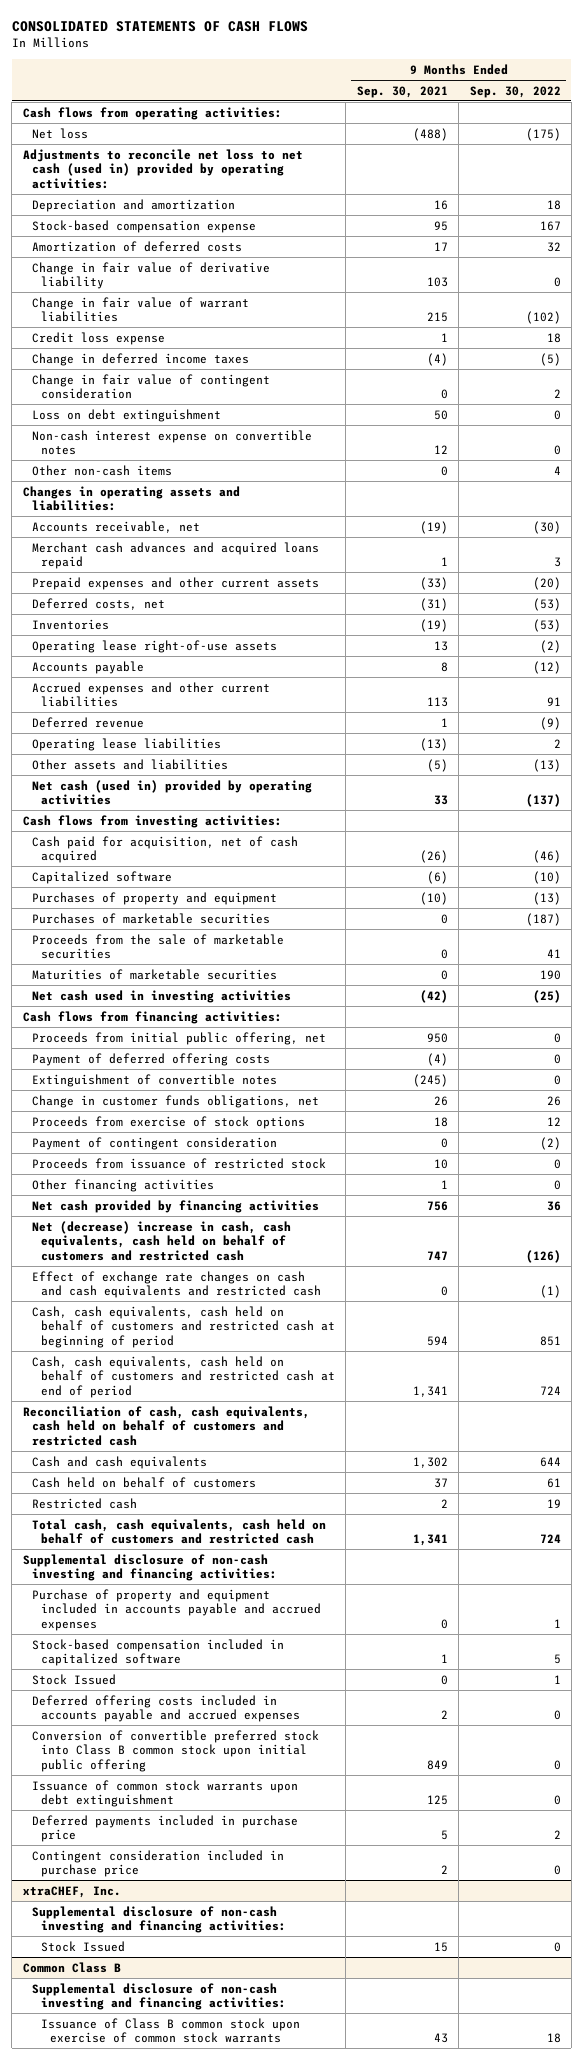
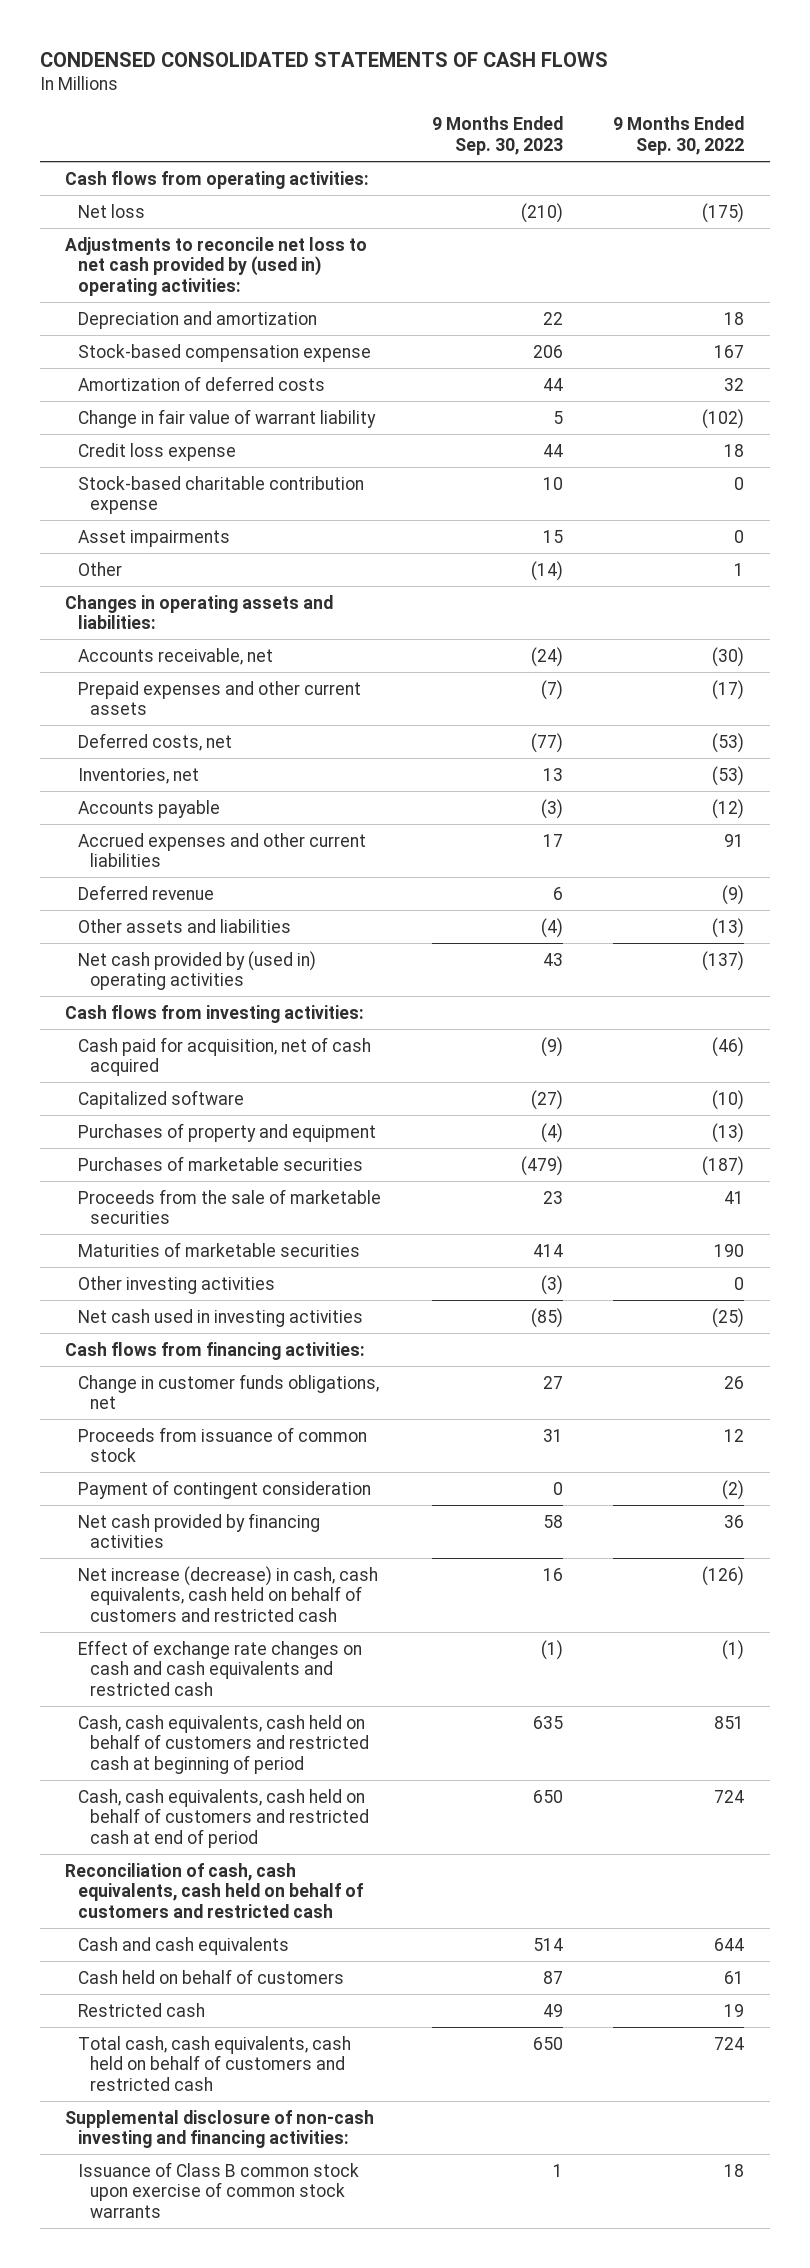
- CONSOLIDATED STATEMENTS OF CASH FLOWS
+ CONDENSED CONSOLIDATED STATEMENTS OF CASH FLOWS
- | 9 Months Ended Sep. 30, 2021 | 9 Months Ended Sep. 30, 2022
+ | 9 Months Ended Sep. 30, 2023 | 9 Months Ended Sep. 30, 2022
- Adjustments to reconcile net loss to net cash (used in) provided by operating activities:
+ Adjustments to reconcile net loss to net cash provided by (used in) operating activities:
- Change in fair value of derivative liability | 103 | 0
- Change in fair value of warrant liabilities | 215 | (102)
+ Change in fair value of warrant liability | 5 | (102)
- Change in deferred income taxes | (4) | (5)
- Change in fair value of contingent consideration | 0 | 2
- Loss on debt extinguishment | 50 | 0
- Non-cash interest expense on convertible notes | 12 | 0
- Other non-cash items | 0 | 4
+ Stock-based charitable contribution expense | 10 | 0
+ Asset impairments | 15 | 0
+ Other | (14) | 1
- Merchant cash advances and acquired loans repaid | 1 | 3
- Prepaid expenses and other current assets | (33) | (20)
+ Prepaid expenses and other current assets | (7) | (17)
- Inventories | (19) | (53)
- Operating lease right-of-use assets | 13 | (2)
+ Inventories, net | 13 | (53)
- Operating lease liabilities | (13) | 2
- Net cash (used in) provided by operating activities | 33 | (137)
+ Net cash provided by (used in) operating activities | 43 | (137)
+ Other investing activities | (3) | 0
- Proceeds from initial public offering, net | 950 | 0
- Payment of deferred offering costs | (4) | 0
- Extinguishment of convertible notes | (245) | 0
- Proceeds from exercise of stock options | 18 | 12
+ Proceeds from issuance of common stock | 31 | 12
- Proceeds from issuance of restricted stock | 10 | 0
- Other financing activities | 1 | 0
- Net (decrease) increase in cash, cash equivalents, cash held on behalf of customers and restricted cash | 747 | (126)
+ Net increase (decrease) in cash, cash equivalents, cash held on behalf of customers and restricted cash | 16 | (126)
- Purchase of property and equipment included in accounts payable and accrued expenses | 0 | 1
- Stock-based compensation included in capitalized software | 1 | 5
- Stock Issued | 0 | 1
- Deferred offering costs included in accounts payable and accrued expenses | 2 | 0
- Conversion of convertible preferred stock into Class B common stock upon initial public offering | 849 | 0
- Issuance of common stock warrants upon debt extinguishment | 125 | 0
- Deferred payments included in purchase price | 5 | 2
- Contingent consideration included in purchase price | 2 | 0
- xtraCHEF, Inc.
- Supplemental disclosure of non-cash investing and financing activities:
- Stock Issued | 15 | 0
- Common Class B
- Supplemental disclosure of non-cash investing and financing activities:

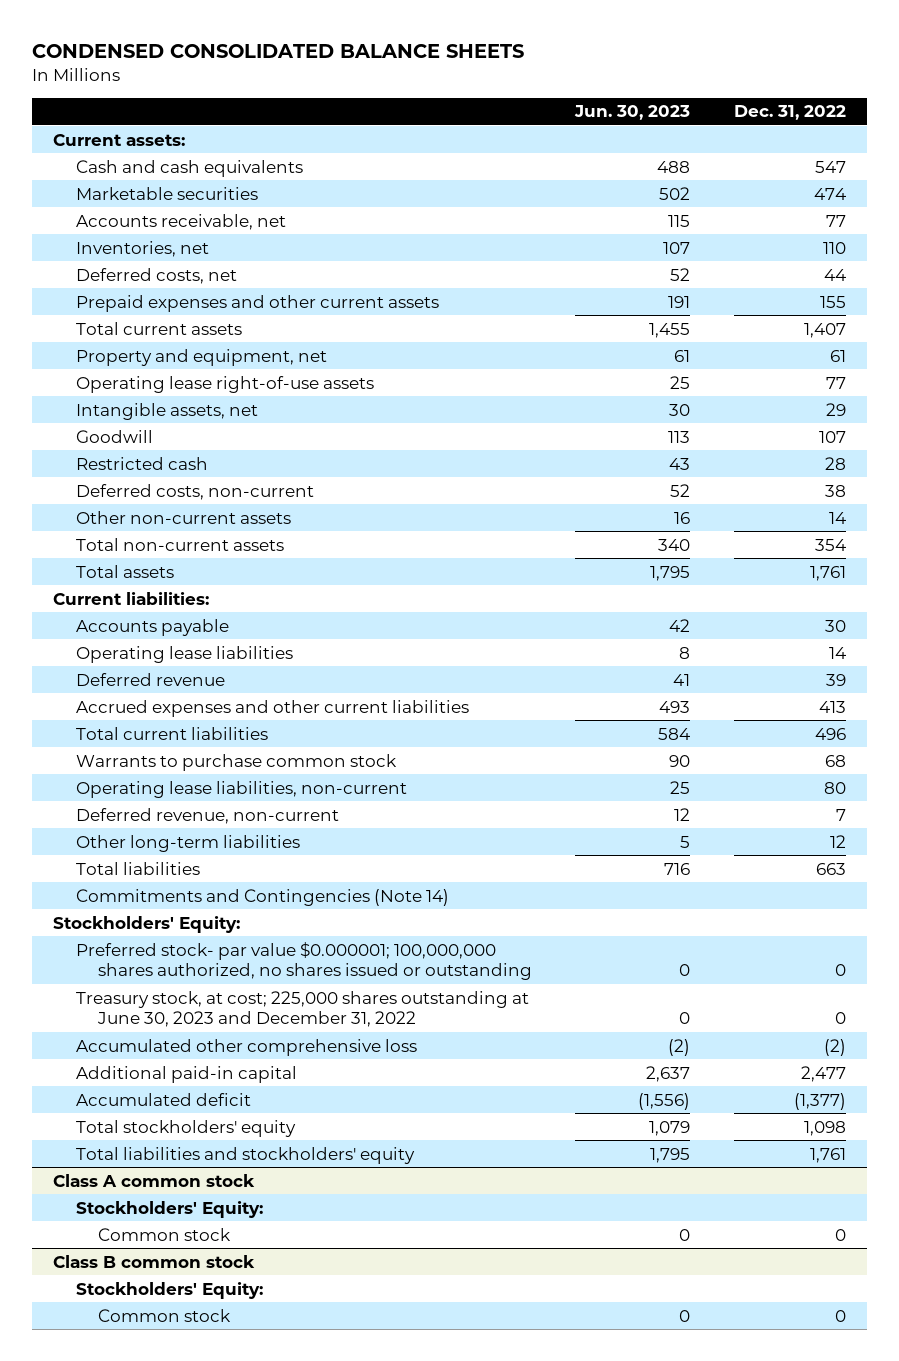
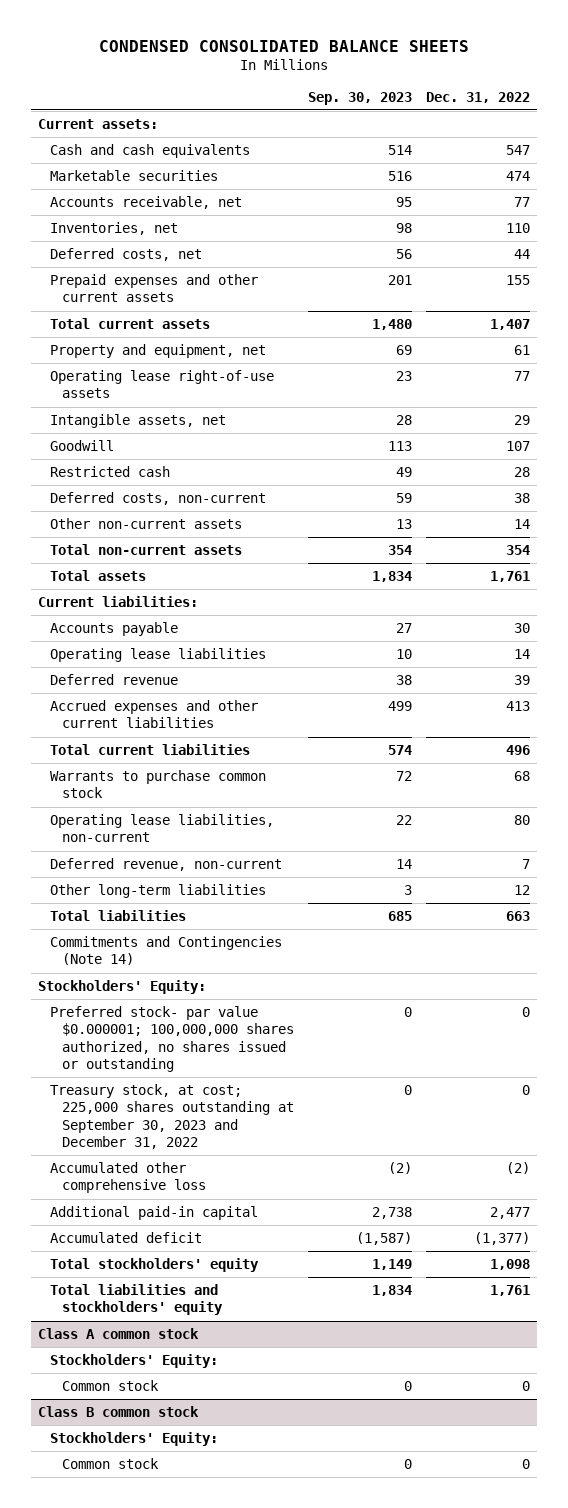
- | Jun. 30, 2023 | Dec. 31, 2022
+ | Sep. 30, 2023 | Dec. 31, 2022
- Treasury stock, at cost; 225,000 shares outstanding at June 30, 2023 and December 31, 2022 | 0 | 0
+ Treasury stock, at cost; 225,000 shares outstanding at September 30, 2023 and December 31, 2022 | 0 | 0

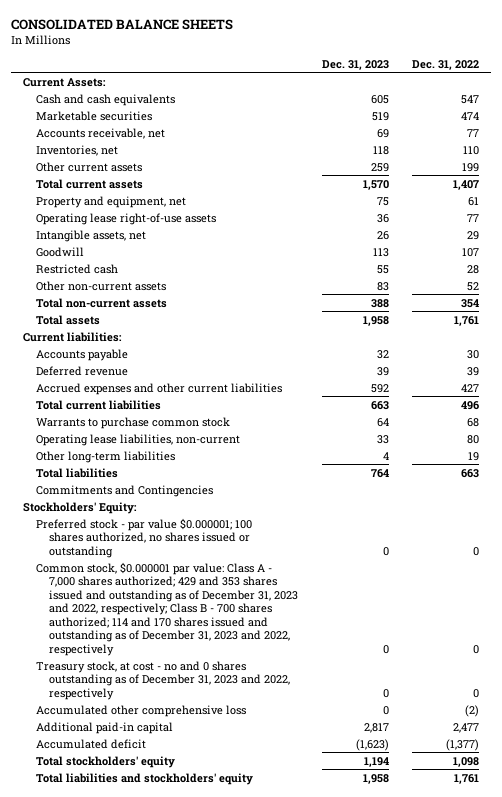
- CONDENSED CONSOLIDATED BALANCE SHEETS
+ CONSOLIDATED BALANCE SHEETS
- | Sep. 30, 2023 | Dec. 31, 2022
+ | Dec. 31, 2023 | Dec. 31, 2022
- Current assets:
+ Current Assets:
- Deferred costs, net | 56 | 44
- Prepaid expenses and other current assets | 201 | 155
+ Other current assets | 259 | 199
- Deferred costs, non-current | 59 | 38
- Other non-current assets | 13 | 14
+ Other non-current assets | 83 | 52
- Operating lease liabilities | 10 | 14
- Accrued expenses and other current liabilities | 499 | 413
+ Accrued expenses and other current liabilities | 592 | 427
- Deferred revenue, non-current | 14 | 7
- Other long-term liabilities | 3 | 12
+ Other long-term liabilities | 4 | 19
- Commitments and Contingencies (Note 14)
+ Commitments and Contingencies
- Preferred stock- par value $0.000001; 100,000,000 shares authorized, no shares issued or outstanding | 0 | 0
- Treasury stock, at cost; 225,000 shares outstanding at September 30, 2023 and December 31, 2022 | 0 | 0
+ Preferred stock - par value $0.000001; 100 shares authorized, no shares issued or outstanding | 0 | 0
+ Common stock, $0.000001 par value: Class A - 7,000 shares authorized; 429 and 353 shares issued and outstanding as of December 31, 2023 and 2022, respectively; Class B - 700 shares authorized; 114 and 170 shares issued and outstanding as of December 31, 2023 and 2022, respectively | 0 | 0
+ Treasury stock, at cost - no and 0 shares outstanding as of December 31, 2023 and 2022, respectively | 0 | 0
- Class A common stock
- Stockholders' Equity:
- Common stock | 0 | 0
- Class B common stock
- Stockholders' Equity:
- Common stock | 0 | 0

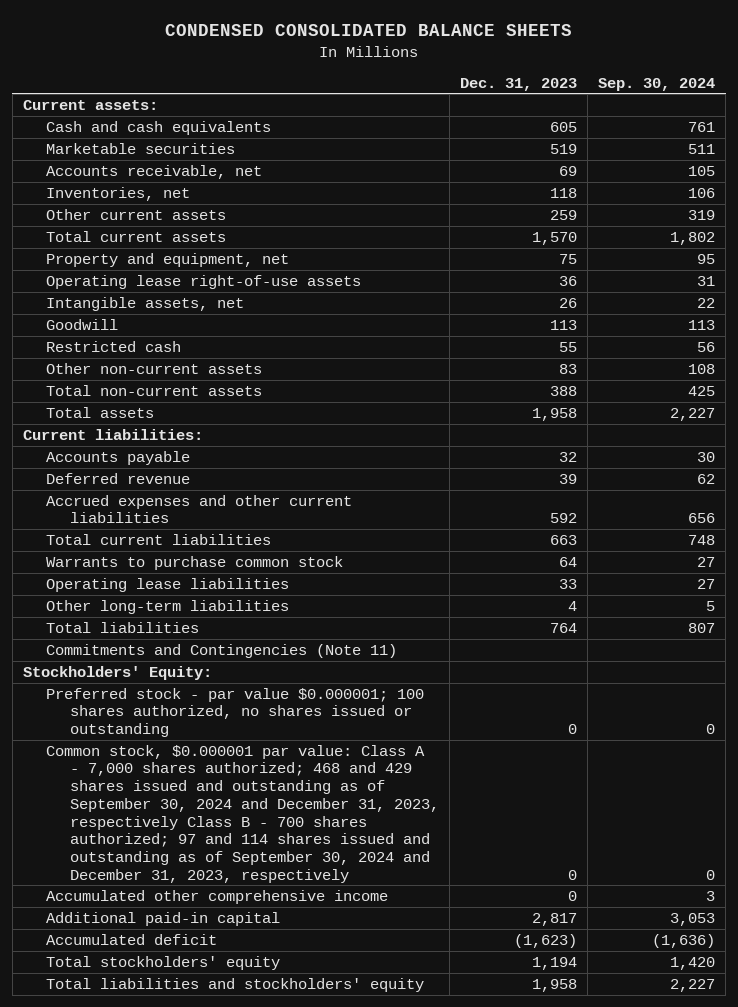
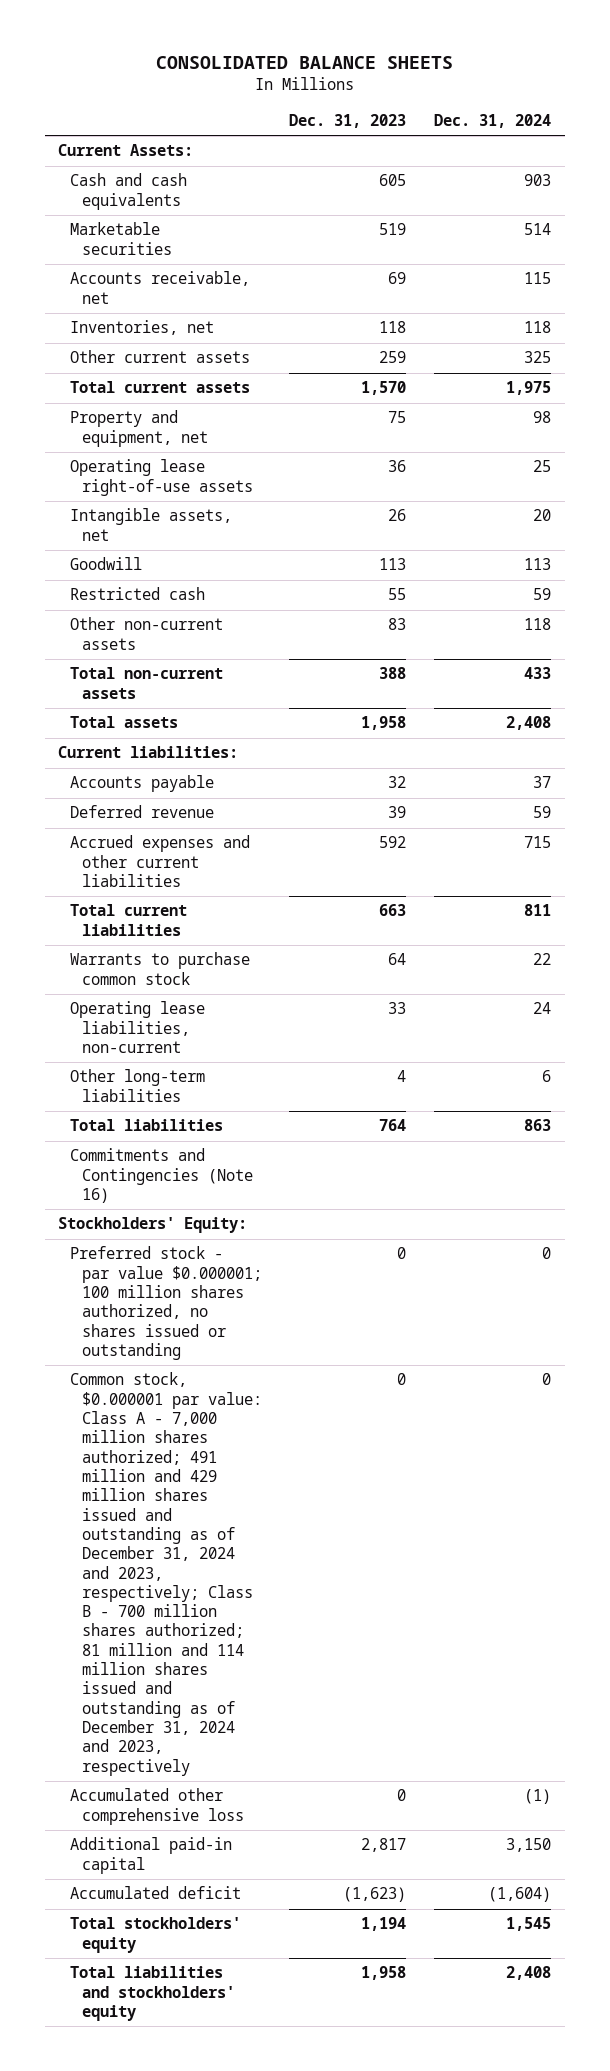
- CONDENSED CONSOLIDATED BALANCE SHEETS
+ CONSOLIDATED BALANCE SHEETS
- | Dec. 31, 2023 | Sep. 30, 2024
+ | Dec. 31, 2023 | Dec. 31, 2024
- Current assets:
+ Current Assets:
- Operating lease liabilities | 33 | 27
+ Operating lease liabilities, non-current | 33 | 24
- Commitments and Contingencies (Note 11)
+ Commitments and Contingencies (Note 16)
- Preferred stock - par value $0.000001; 100 shares authorized, no shares issued or outstanding | 0 | 0
- Common stock, $0.000001 par value: Class A - 7,000 shares authorized; 468 and 429 shares issued and outstanding as of September 30, 2024 and December 31, 2023, respectively Class B - 700 shares authorized; 97 and 114 shares issued and outstanding as of September 30, 2024 and December 31, 2023, respectively | 0 | 0
- Accumulated other comprehensive income | 0 | 3
+ Preferred stock - par value $0.000001; 100 million shares authorized, no shares issued or outstanding | 0 | 0
+ Common stock, $0.000001 par value: Class A - 7,000 million shares authorized; 491 million and 429 million shares issued and outstanding as of December 31, 2024 and 2023, respectively; Class B - 700 million shares authorized; 81 million and 114 million shares issued and outstanding as of December 31, 2024 and 2023, respectively | 0 | 0
+ Accumulated other comprehensive loss | 0 | (1)

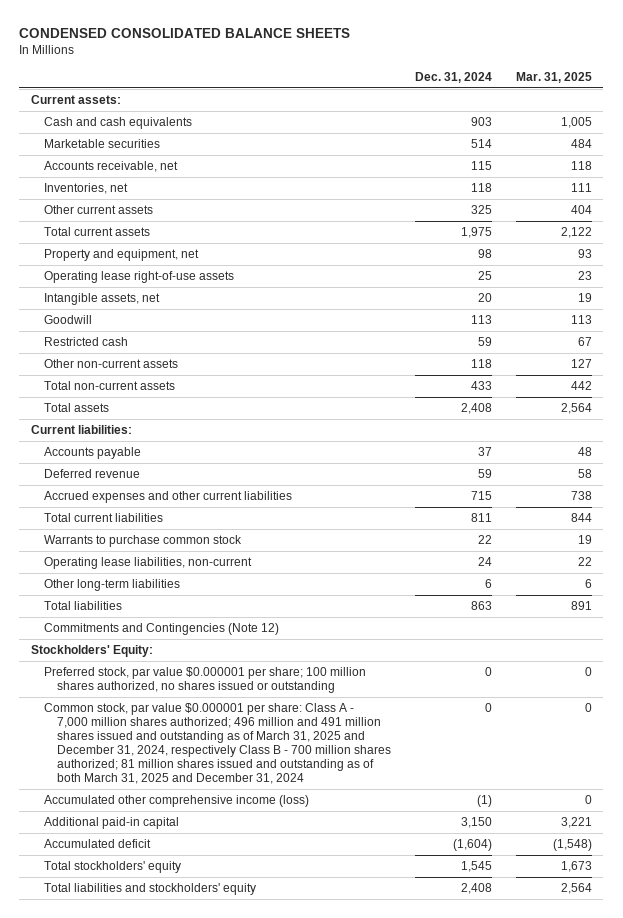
- CONSOLIDATED BALANCE SHEETS
+ CONDENSED CONSOLIDATED BALANCE SHEETS
- | Dec. 31, 2023 | Dec. 31, 2024
+ | Dec. 31, 2024 | Mar. 31, 2025
- Current Assets:
+ Current assets:
- Commitments and Contingencies (Note 16)
+ Commitments and Contingencies (Note 12)
- Preferred stock - par value $0.000001; 100 million shares authorized, no shares issued or outstanding | 0 | 0
- Common stock, $0.000001 par value: Class A - 7,000 million shares authorized; 491 million and 429 million shares issued and outstanding as of December 31, 2024 and 2023, respectively; Class B - 700 million shares authorized; 81 million and 114 million shares issued and outstanding as of December 31, 2024 and 2023, respectively | 0 | 0
- Accumulated other comprehensive loss | 0 | (1)
+ Preferred stock, par value $0.000001 per share; 100 million shares authorized, no shares issued or outstanding | 0 | 0
+ Common stock, par value $0.000001 per share: Class A - 7,000 million shares authorized; 496 million and 491 million shares issued and outstanding as of March 31, 2025 and December 31, 2024, respectively Class B - 700 million shares authorized; 81 million shares issued and outstanding as of both March 31, 2025 and December 31, 2024 | 0 | 0
+ Accumulated other comprehensive income (loss) | (1) | 0

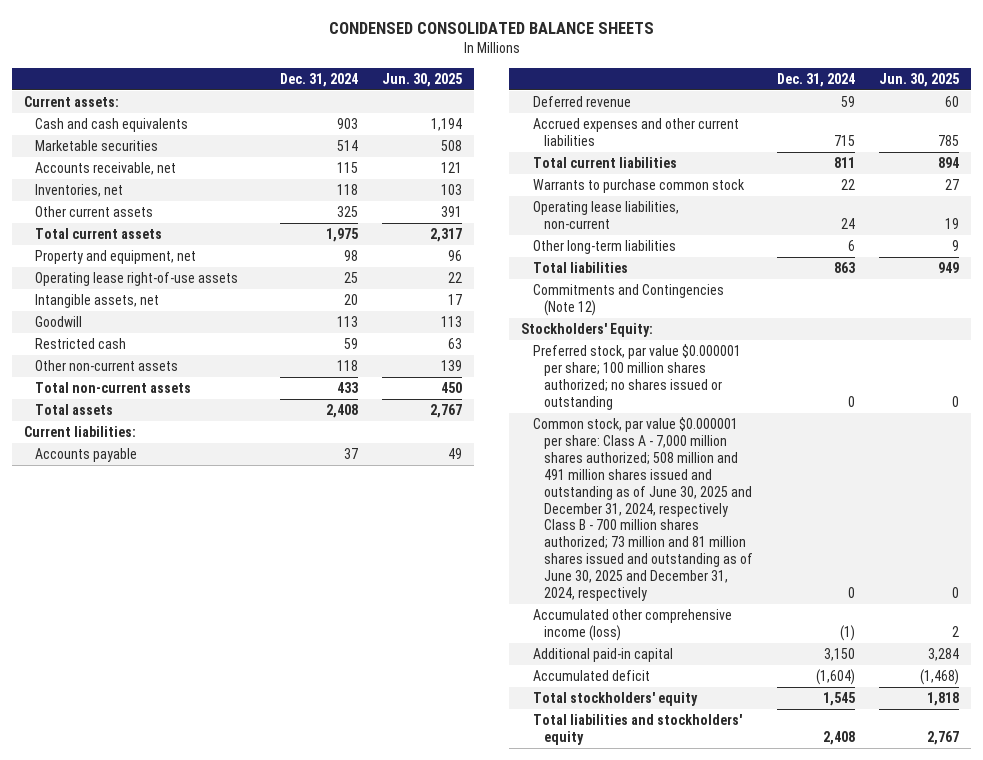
- | Dec. 31, 2024 | Mar. 31, 2025
+ | Dec. 31, 2024 | Jun. 30, 2025
- Preferred stock, par value $0.000001 per share; 100 million shares authorized, no shares issued or outstanding | 0 | 0
- Common stock, par value $0.000001 per share: Class A - 7,000 million shares authorized; 496 million and 491 million shares issued and outstanding as of March 31, 2025 and December 31, 2024, respectively Class B - 700 million shares authorized; 81 million shares issued and outstanding as of both March 31, 2025 and December 31, 2024 | 0 | 0
+ Preferred stock, par value $0.000001 per share; 100 million shares authorized; no shares issued or outstanding | 0 | 0
+ Common stock, par value $0.000001 per share: Class A - 7,000 million shares authorized; 508 million and 491 million shares issued and outstanding as of June 30, 2025 and December 31, 2024, respectively Class B - 700 million shares authorized; 73 million and 81 million shares issued and outstanding as of June 30, 2025 and December 31, 2024, respectively | 0 | 0

